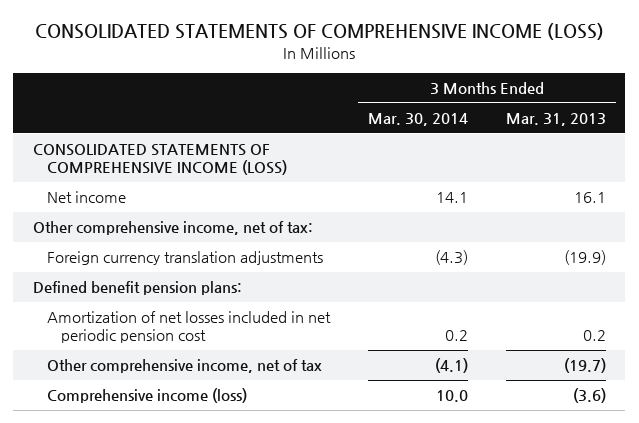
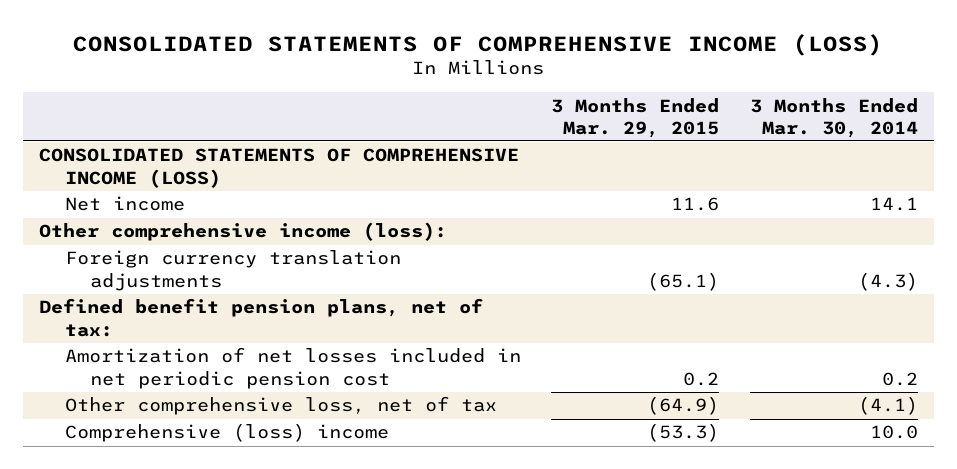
- | 3 Months Ended Mar. 30, 2014 | 3 Months Ended Mar. 31, 2013
+ | 3 Months Ended Mar. 29, 2015 | 3 Months Ended Mar. 30, 2014
- Other comprehensive income, net of tax:
+ Other comprehensive income (loss):
- Defined benefit pension plans:
+ Defined benefit pension plans, net of tax:
- Other comprehensive income, net of tax | (4.1) | (19.7)
- Comprehensive income (loss) | 10.0 | (3.6)
+ Other comprehensive loss, net of tax | (64.9) | (4.1)
+ Comprehensive (loss) income | (53.3) | 10.0

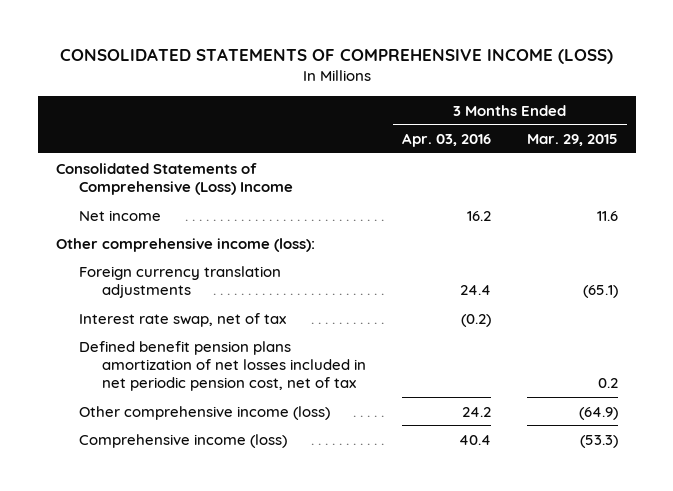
- | 3 Months Ended Mar. 29, 2015 | 3 Months Ended Mar. 30, 2014
+ | 3 Months Ended Apr. 03, 2016 | 3 Months Ended Mar. 29, 2015
- CONSOLIDATED STATEMENTS OF COMPREHENSIVE INCOME (LOSS)
+ Consolidated Statements of Comprehensive (Loss) Income
- Defined benefit pension plans, net of tax:
- Amortization of net losses included in net periodic pension cost | 0.2 | 0.2
- Other comprehensive loss, net of tax | (64.9) | (4.1)
- Comprehensive (loss) income | (53.3) | 10.0
+ Interest rate swap, net of tax | (0.2) |
+ Defined benefit pension plans amortization of net losses included in net periodic pension cost, net of tax | | 0.2
+ Other comprehensive income (loss) | 24.2 | (64.9)
+ Comprehensive income (loss) | 40.4 | (53.3)

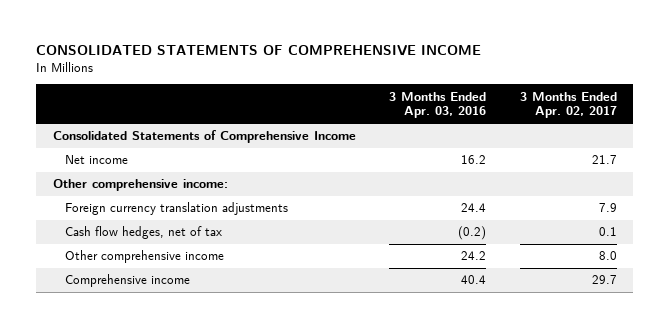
- CONSOLIDATED STATEMENTS OF COMPREHENSIVE INCOME (LOSS)
+ CONSOLIDATED STATEMENTS OF COMPREHENSIVE INCOME
- | 3 Months Ended Apr. 03, 2016 | 3 Months Ended Mar. 29, 2015
+ | 3 Months Ended Apr. 03, 2016 | 3 Months Ended Apr. 02, 2017
- Consolidated Statements of Comprehensive (Loss) Income
+ Consolidated Statements of Comprehensive Income
- Other comprehensive income (loss):
+ Other comprehensive income:
- Interest rate swap, net of tax | (0.2) |
- Defined benefit pension plans amortization of net losses included in net periodic pension cost, net of tax | | 0.2
- Other comprehensive income (loss) | 24.2 | (64.9)
- Comprehensive income (loss) | 40.4 | (53.3)
+ Cash flow hedges, net of tax | (0.2) | 0.1
+ Other comprehensive income | 24.2 | 8.0
+ Comprehensive income | 40.4 | 29.7

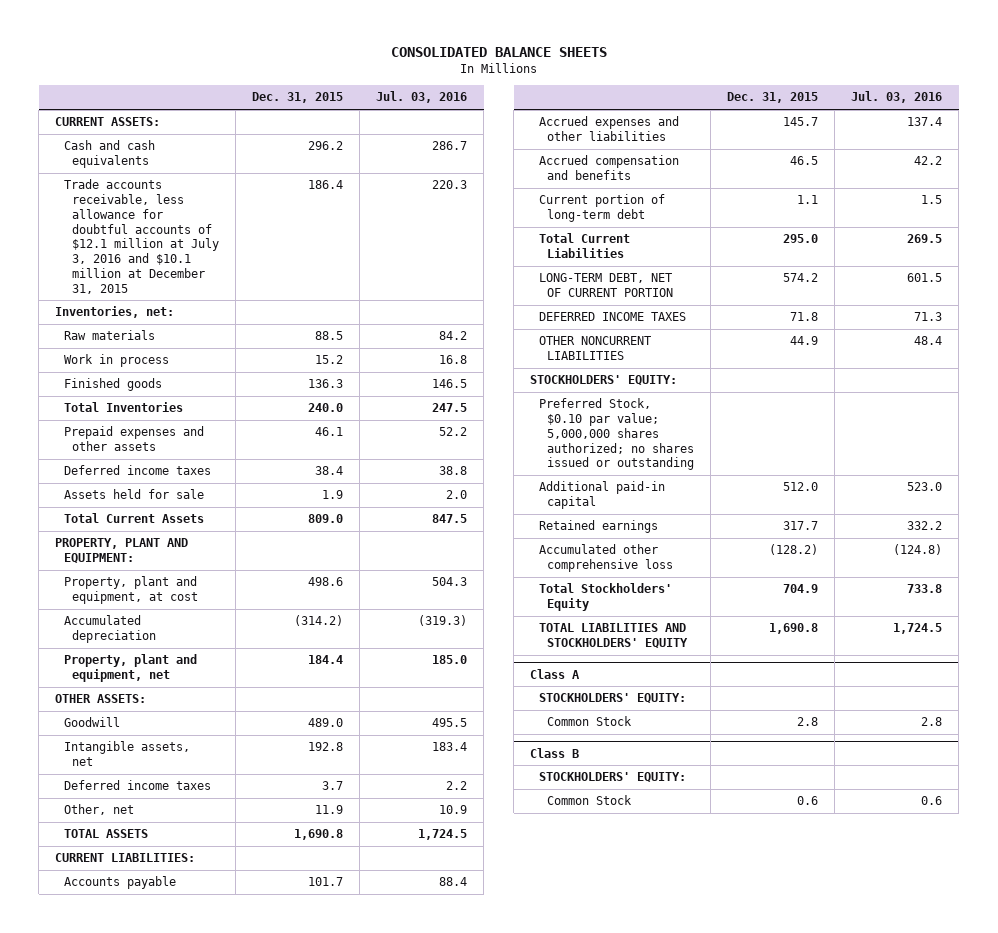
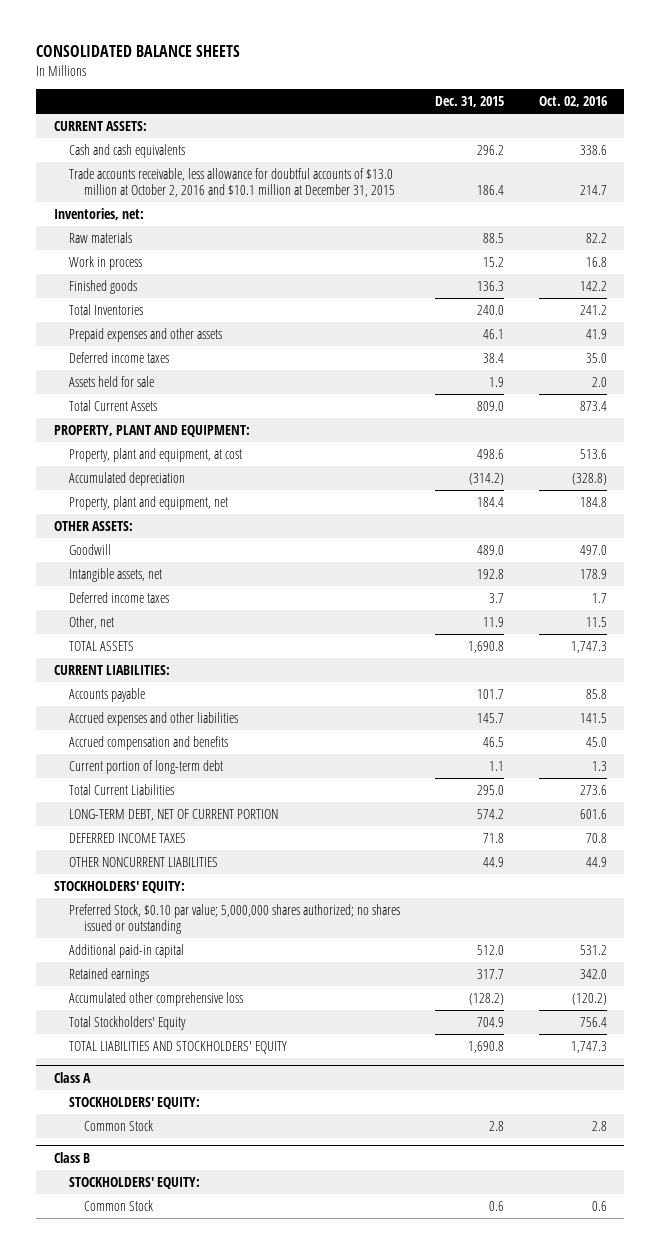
- | Dec. 31, 2015 | Jul. 03, 2016
+ | Dec. 31, 2015 | Oct. 02, 2016
- Trade accounts receivable, less allowance for doubtful accounts of $12.1 million at July 3, 2016 and $10.1 million at December 31, 2015 | 186.4 | 220.3
+ Trade accounts receivable, less allowance for doubtful accounts of $13.0 million at October 2, 2016 and $10.1 million at December 31, 2015 | 186.4 | 214.7

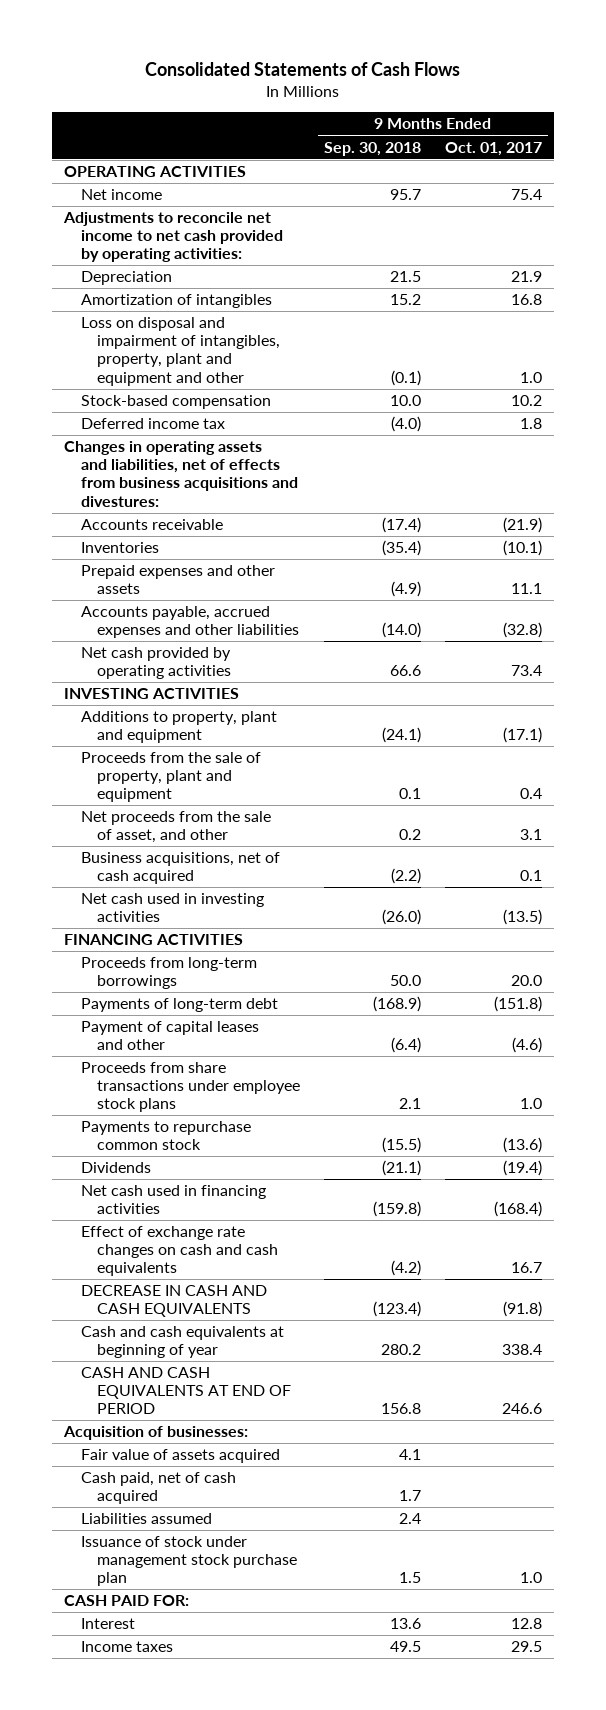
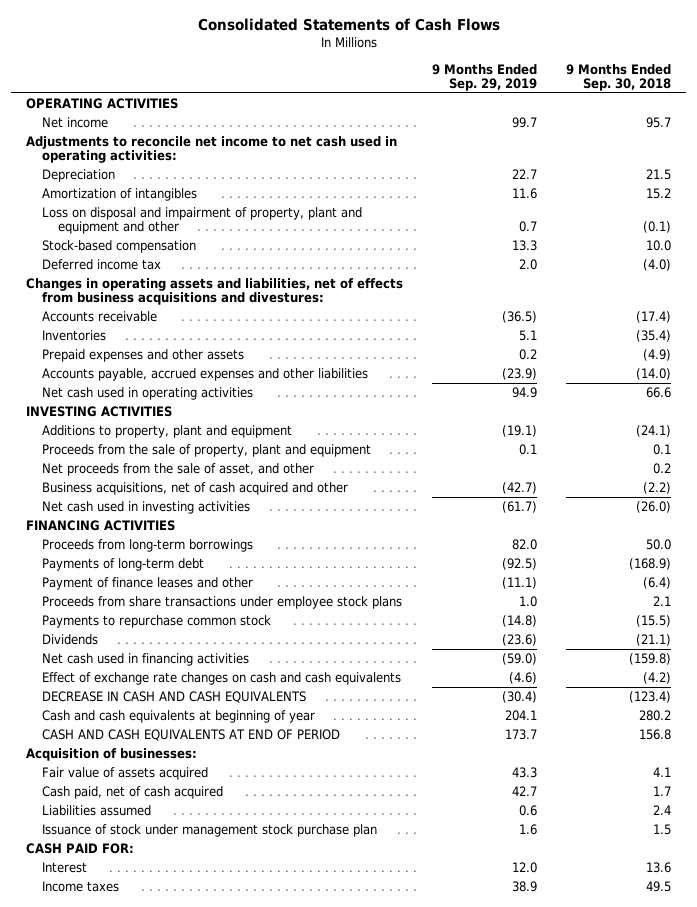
- | 9 Months Ended Sep. 30, 2018 | 9 Months Ended Oct. 01, 2017
+ | 9 Months Ended Sep. 29, 2019 | 9 Months Ended Sep. 30, 2018
- Adjustments to reconcile net income to net cash provided by operating activities:
+ Adjustments to reconcile net income to net cash used in operating activities:
- Loss on disposal and impairment of intangibles, property, plant and equipment and other | (0.1) | 1.0
+ Loss on disposal and impairment of property, plant and equipment and other | 0.7 | (0.1)
- Net cash provided by operating activities | 66.6 | 73.4
+ Net cash used in operating activities | 94.9 | 66.6
- Business acquisitions, net of cash acquired | (2.2) | 0.1
+ Business acquisitions, net of cash acquired and other | (42.7) | (2.2)
- Payment of capital leases and other | (6.4) | (4.6)
+ Payment of finance leases and other | (11.1) | (6.4)

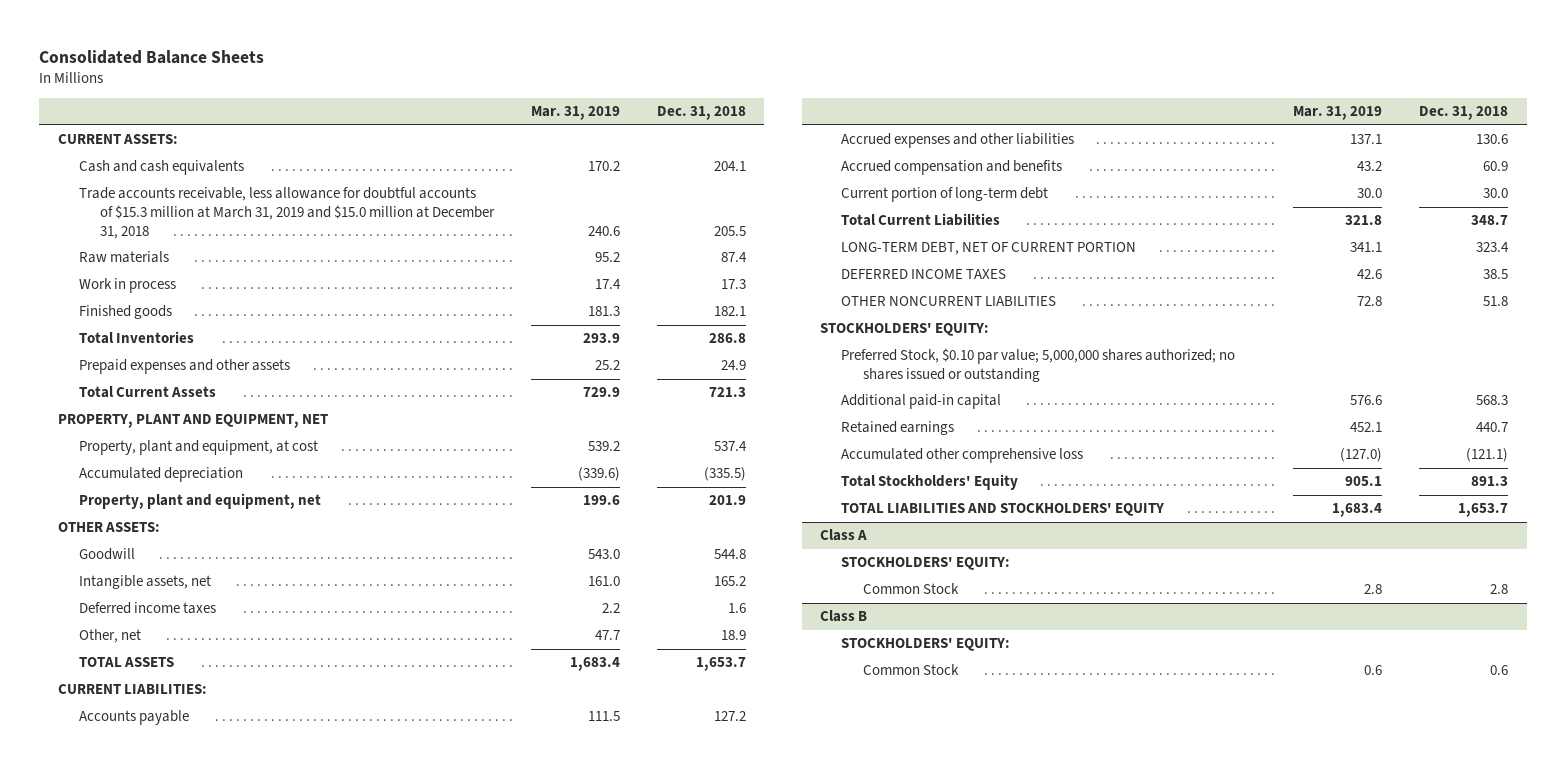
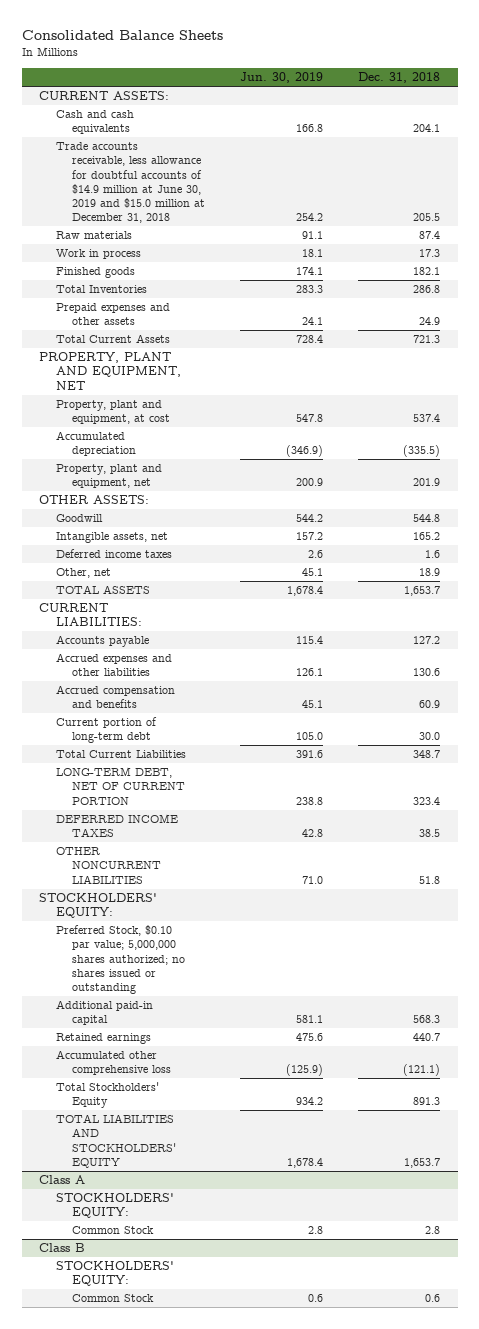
- | Mar. 31, 2019 | Dec. 31, 2018
+ | Jun. 30, 2019 | Dec. 31, 2018
- Trade accounts receivable, less allowance for doubtful accounts of $15.3 million at March 31, 2019 and $15.0 million at December 31, 2018 | 240.6 | 205.5
+ Trade accounts receivable, less allowance for doubtful accounts of $14.9 million at June 30, 2019 and $15.0 million at December 31, 2018 | 254.2 | 205.5

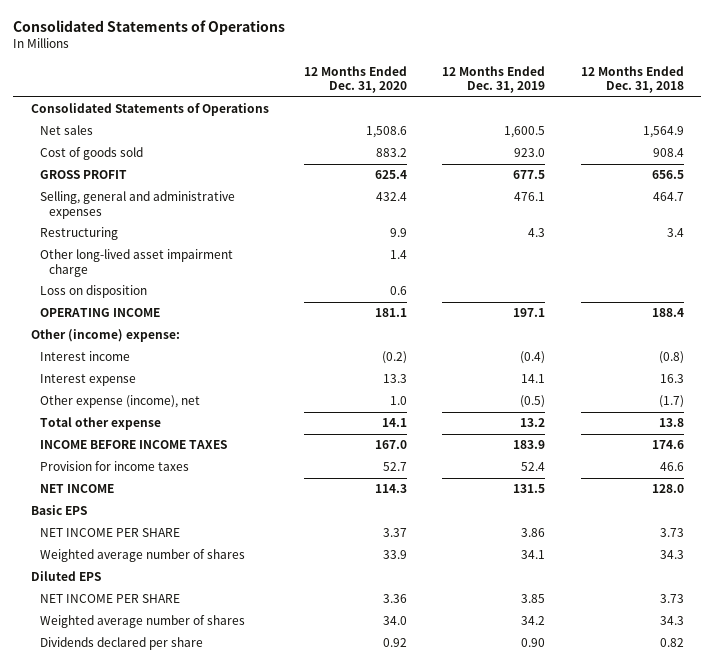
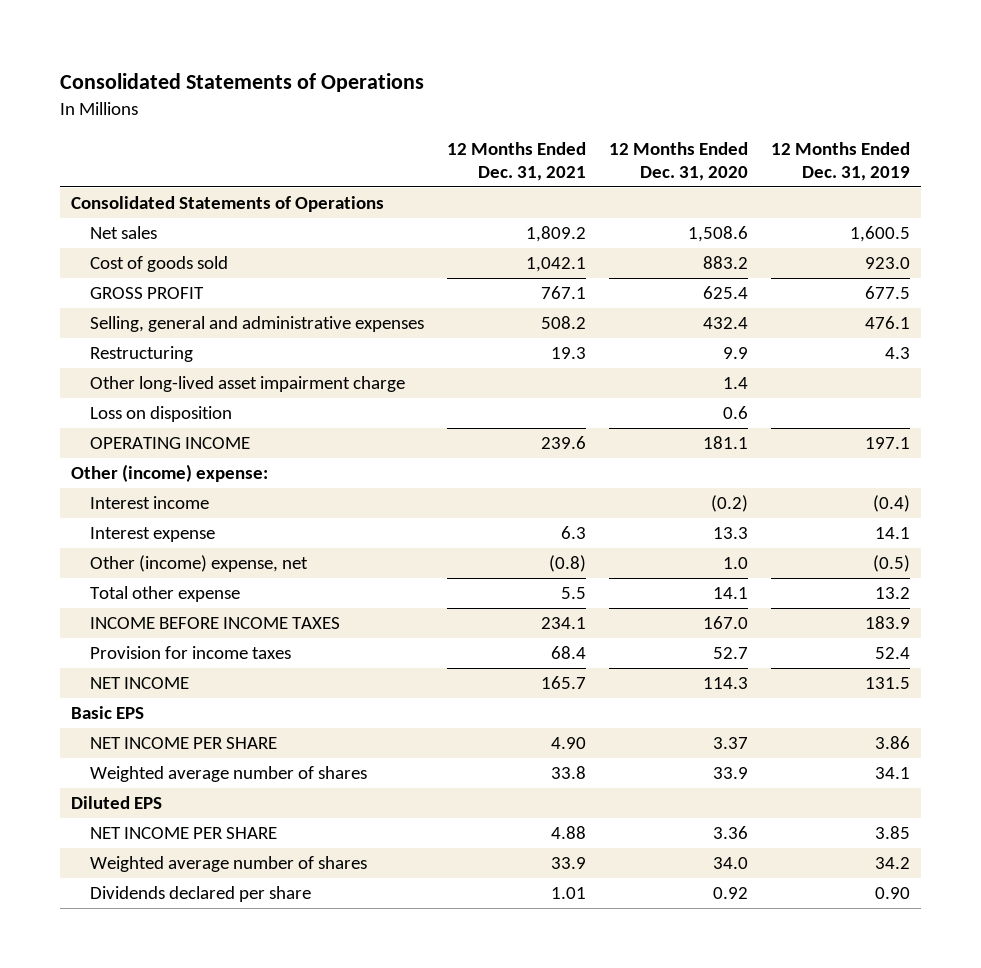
- | 12 Months Ended Dec. 31, 2020 | 12 Months Ended Dec. 31, 2019 | 12 Months Ended Dec. 31, 2018
+ | 12 Months Ended Dec. 31, 2021 | 12 Months Ended Dec. 31, 2020 | 12 Months Ended Dec. 31, 2019
- Other expense (income), net | 1.0 | (0.5) | (1.7)
+ Other (income) expense, net | (0.8) | 1.0 | (0.5)

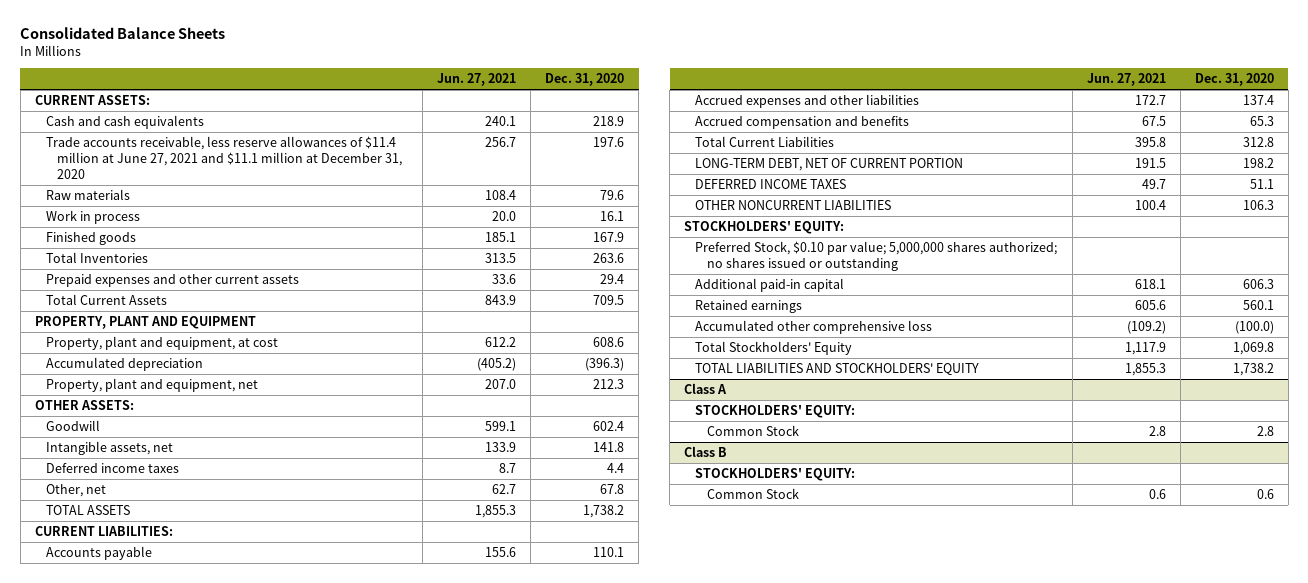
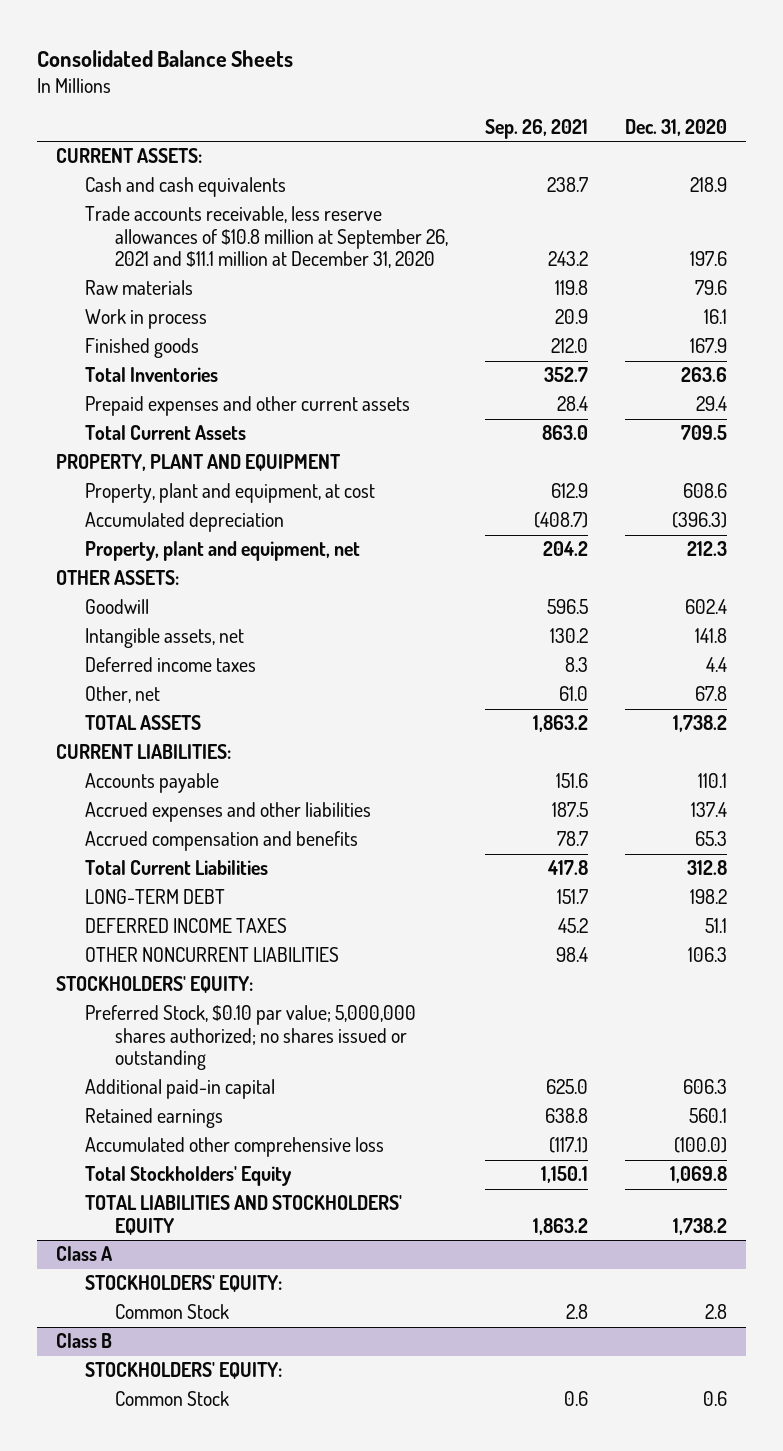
- | Jun. 27, 2021 | Dec. 31, 2020
+ | Sep. 26, 2021 | Dec. 31, 2020
- Trade accounts receivable, less reserve allowances of $11.4 million at June 27, 2021 and $11.1 million at December 31, 2020 | 256.7 | 197.6
+ Trade accounts receivable, less reserve allowances of $10.8 million at September 26, 2021 and $11.1 million at December 31, 2020 | 243.2 | 197.6
- LONG-TERM DEBT, NET OF CURRENT PORTION | 191.5 | 198.2
+ LONG-TERM DEBT | 151.7 | 198.2

